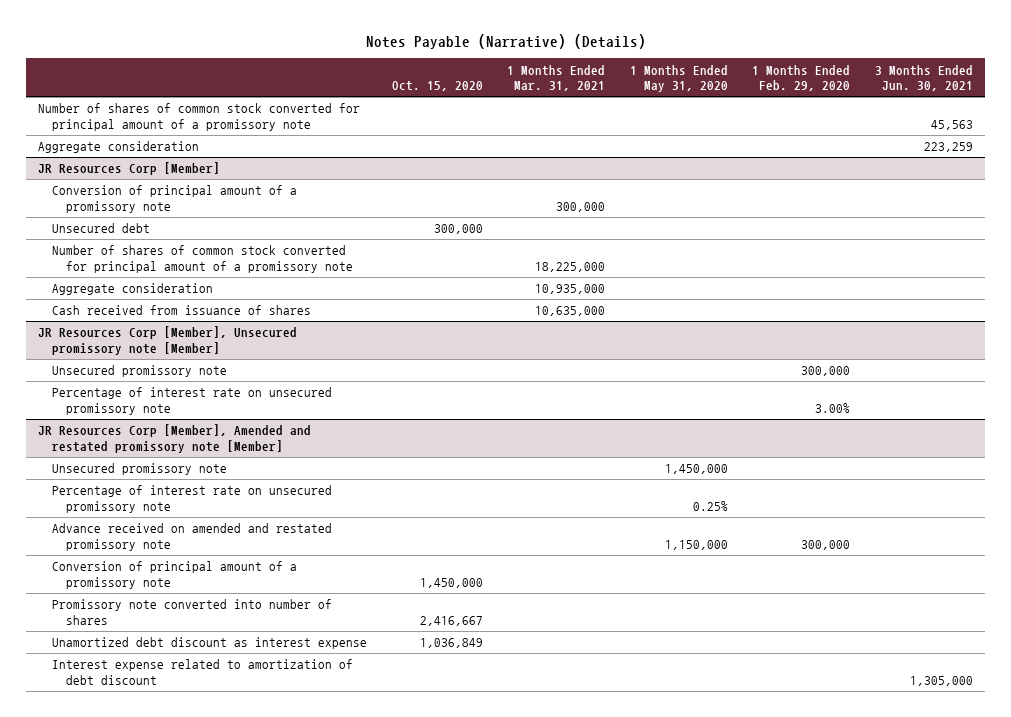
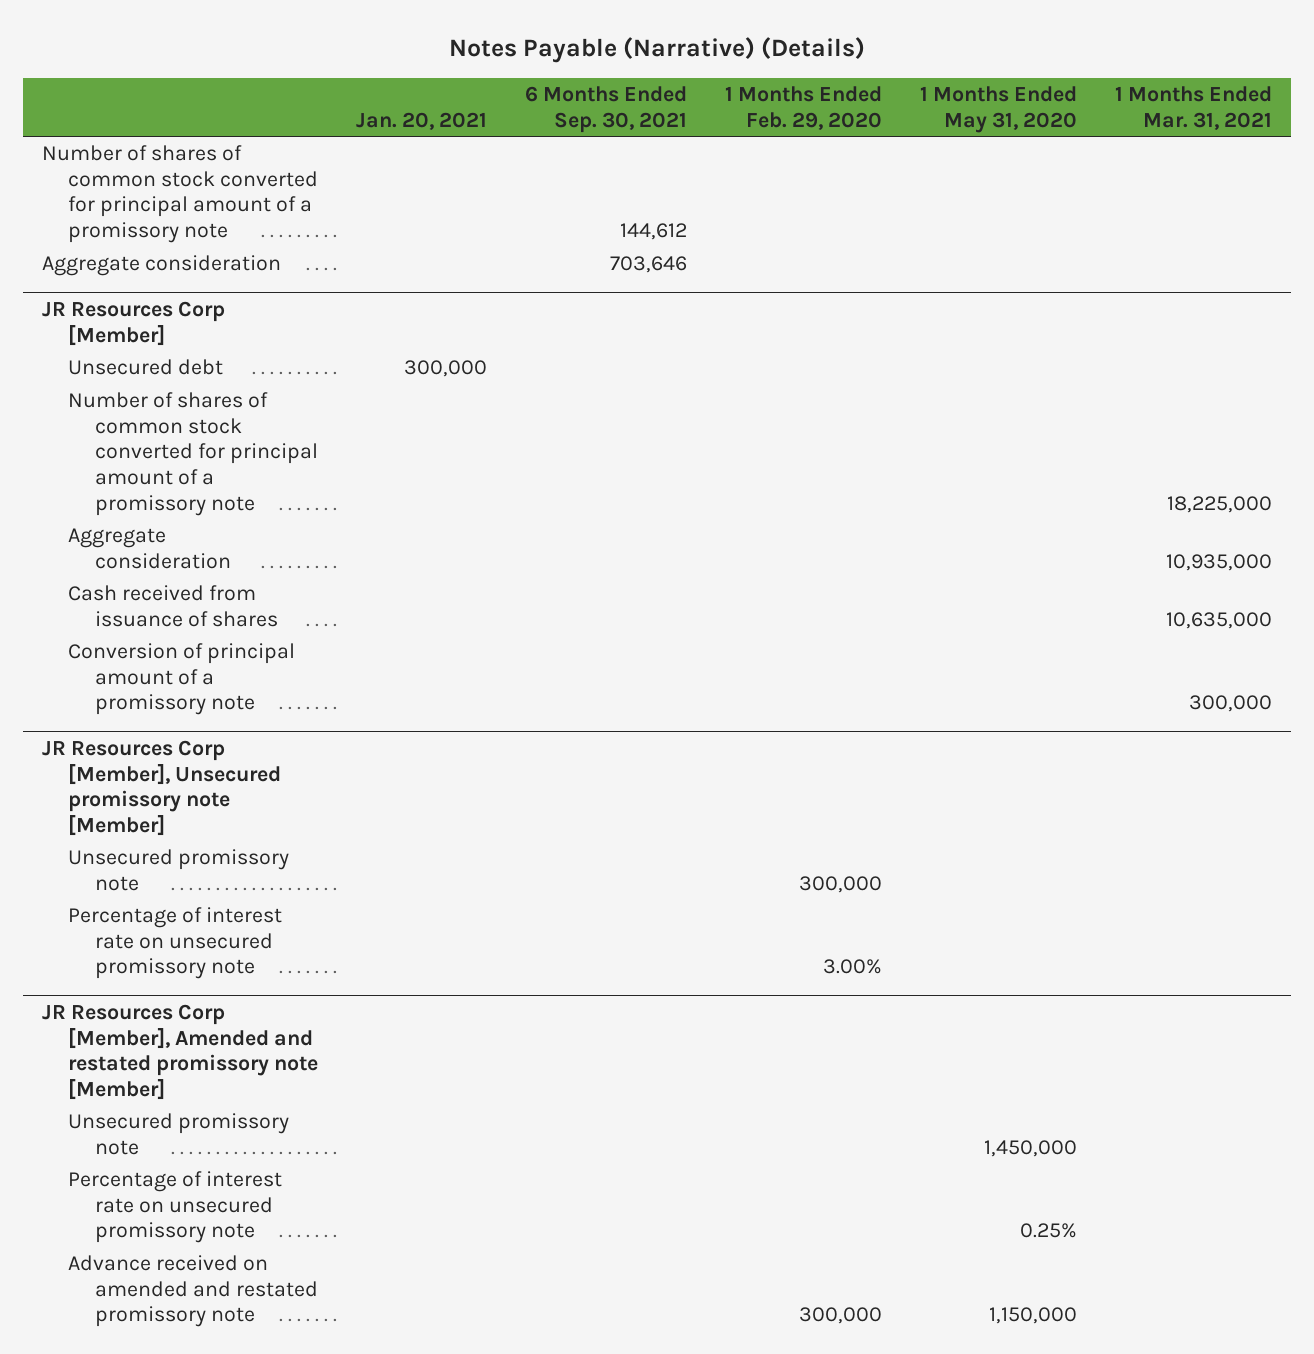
- | Oct. 15, 2020 | 1 Months Ended Mar. 31, 2021 | 1 Months Ended May 31, 2020 | 1 Months Ended Feb. 29, 2020 | 3 Months Ended Jun. 30, 2021
+ | Jan. 20, 2021 | 6 Months Ended Sep. 30, 2021 | 1 Months Ended Feb. 29, 2020 | 1 Months Ended May 31, 2020 | 1 Months Ended Mar. 31, 2021
@ JR Resources Corp [Member]
moved down: Conversion of principal amount of a promissory note | | | | | 300,000
@ JR Resources Corp [Member], Amended and restated promissory note [Member]
- Conversion of principal amount of a promissory note | 1,450,000 | | | |
- Promissory note converted into number of shares | 2,416,667 | | | |
- Unamortized debt discount as interest expense | 1,036,849 | | | |
- Interest expense related to amortization of debt discount | | | | | 1,305,000

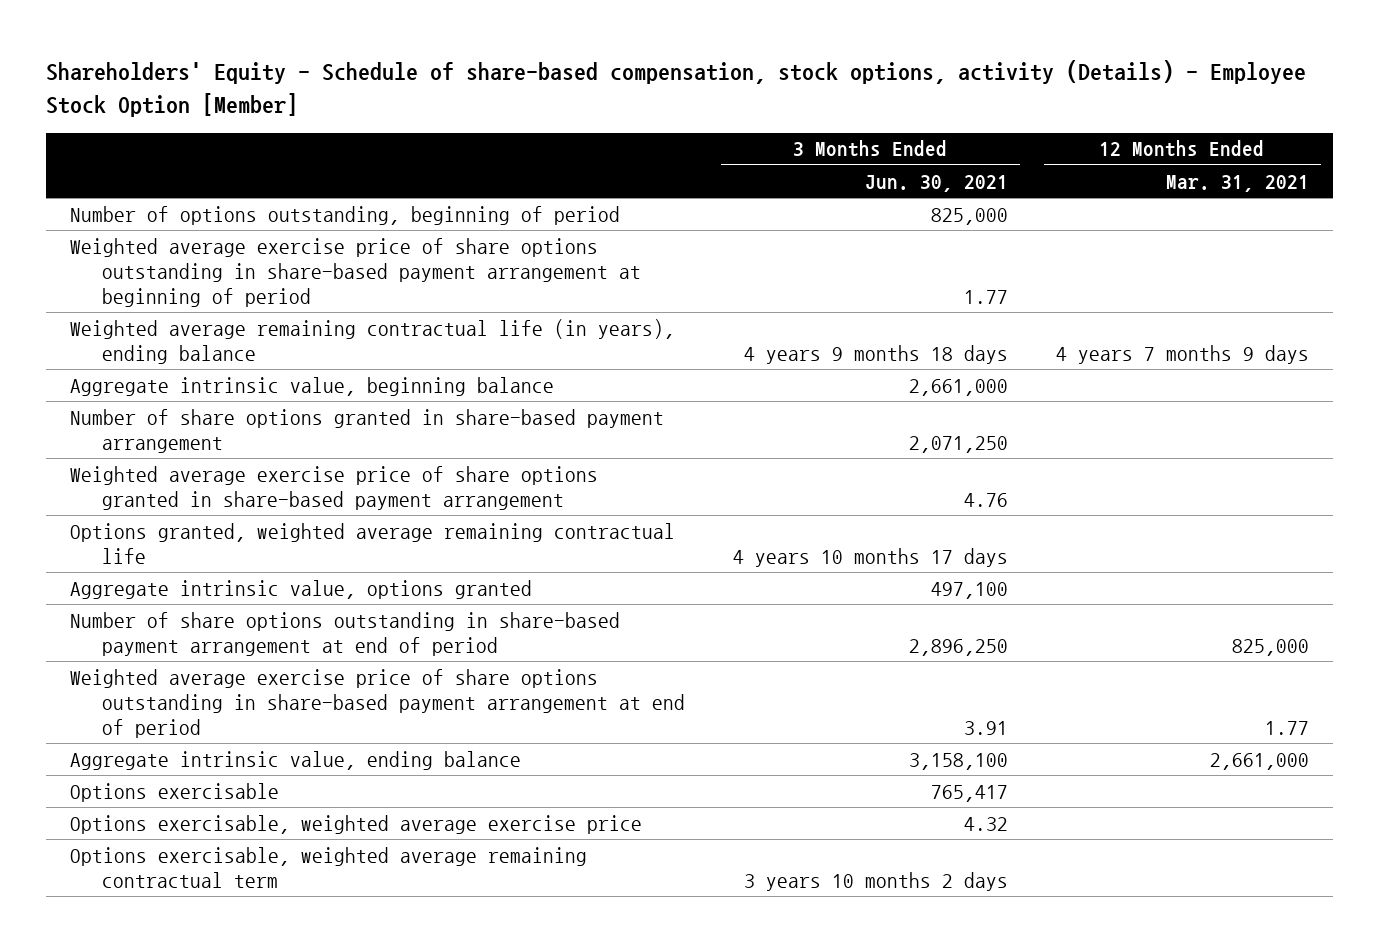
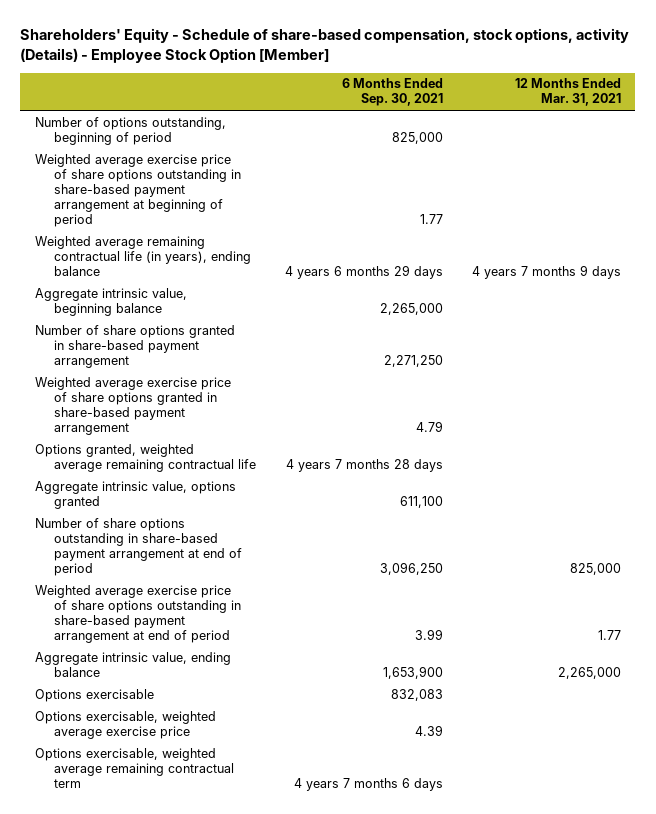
- | 3 Months Ended Jun. 30, 2021 | 12 Months Ended Mar. 31, 2021
+ | 6 Months Ended Sep. 30, 2021 | 12 Months Ended Mar. 31, 2021
- Aggregate intrinsic value, ending balance | 3,158,100 | 2,661,000
+ Aggregate intrinsic value, ending balance | 1,653,900 | 2,265,000

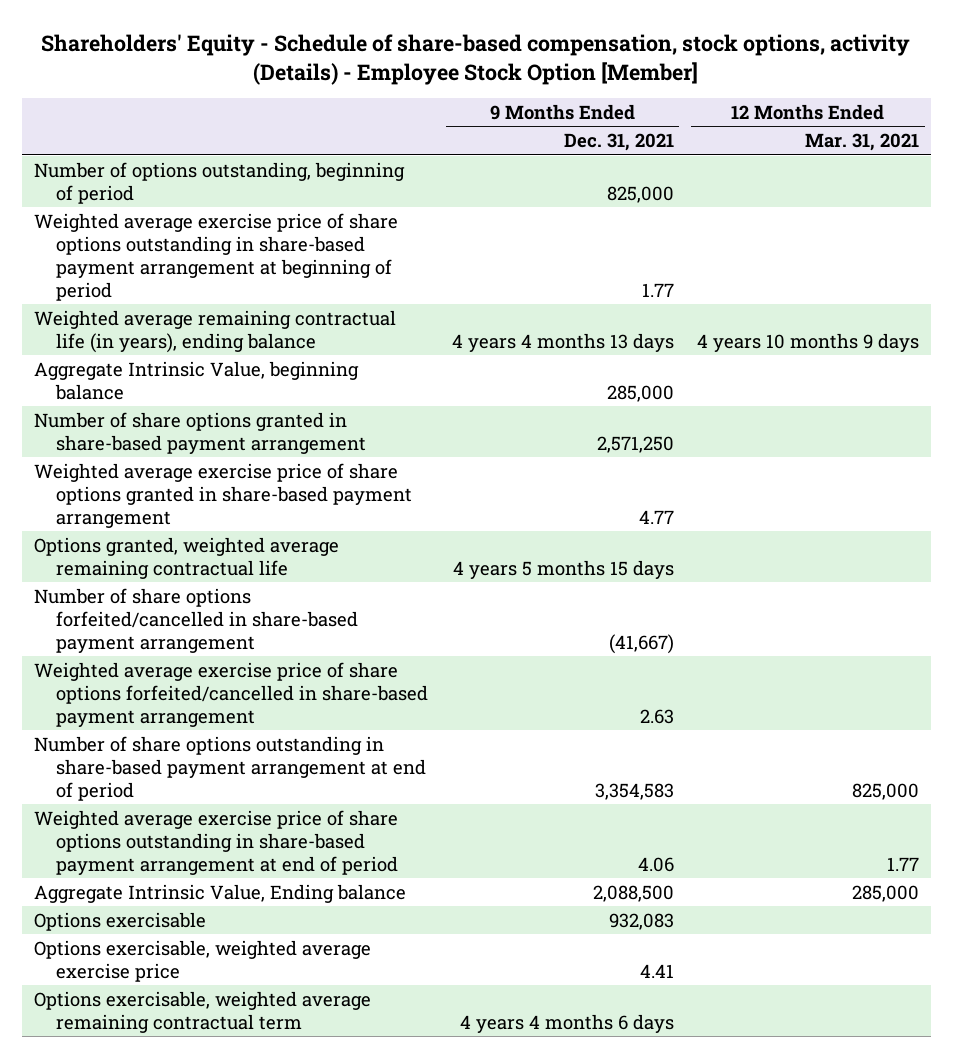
- | 6 Months Ended Sep. 30, 2021 | 12 Months Ended Mar. 31, 2021
+ | 9 Months Ended Dec. 31, 2021 | 12 Months Ended Mar. 31, 2021
- Weighted average remaining contractual life (in years), ending balance | 4 years 6 months 29 days | 4 years 7 months 9 days
- Aggregate intrinsic value, beginning balance | 2,265,000 |
+ Weighted average remaining contractual life (in years), ending balance | 4 years 4 months 13 days | 4 years 10 months 9 days
+ Aggregate Intrinsic Value, beginning balance | 285,000 |
- Aggregate intrinsic value, options granted | 611,100 |
+ Number of share options forfeited/cancelled in share-based payment arrangement | (41,667) |
+ Weighted average exercise price of share options forfeited/cancelled in share-based payment arrangement | 2.63 |
- Aggregate intrinsic value, ending balance | 1,653,900 | 2,265,000
+ Aggregate Intrinsic Value, Ending balance | 2,088,500 | 285,000

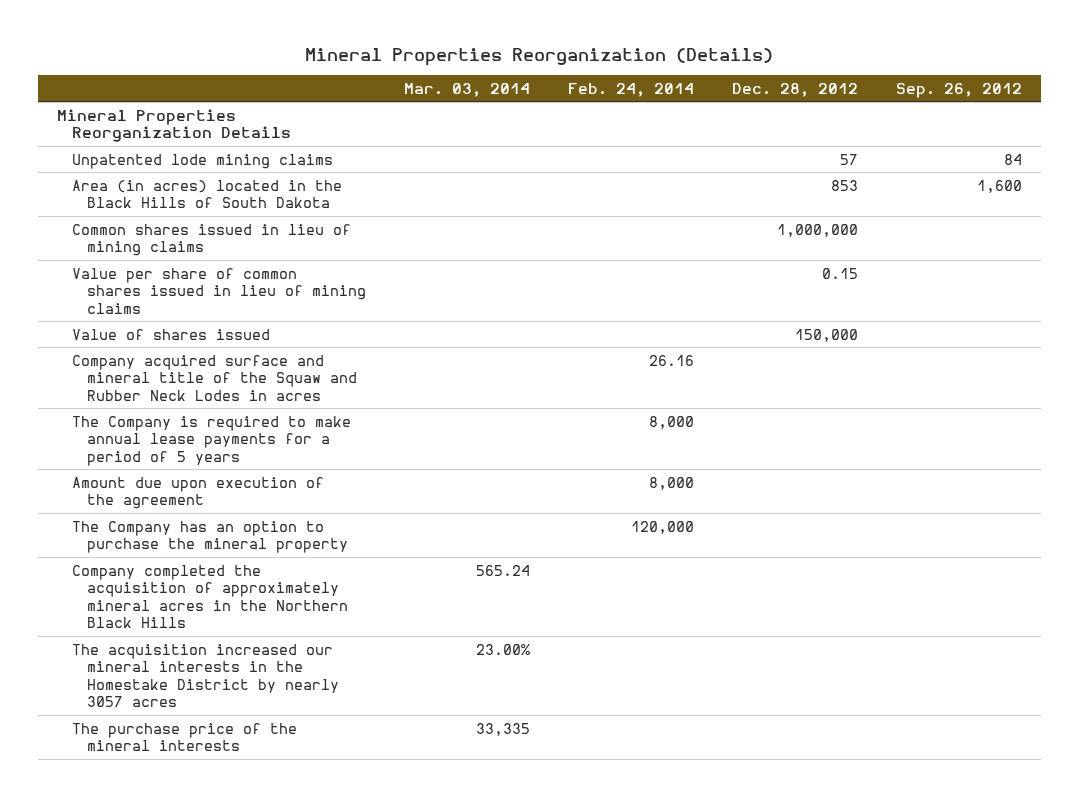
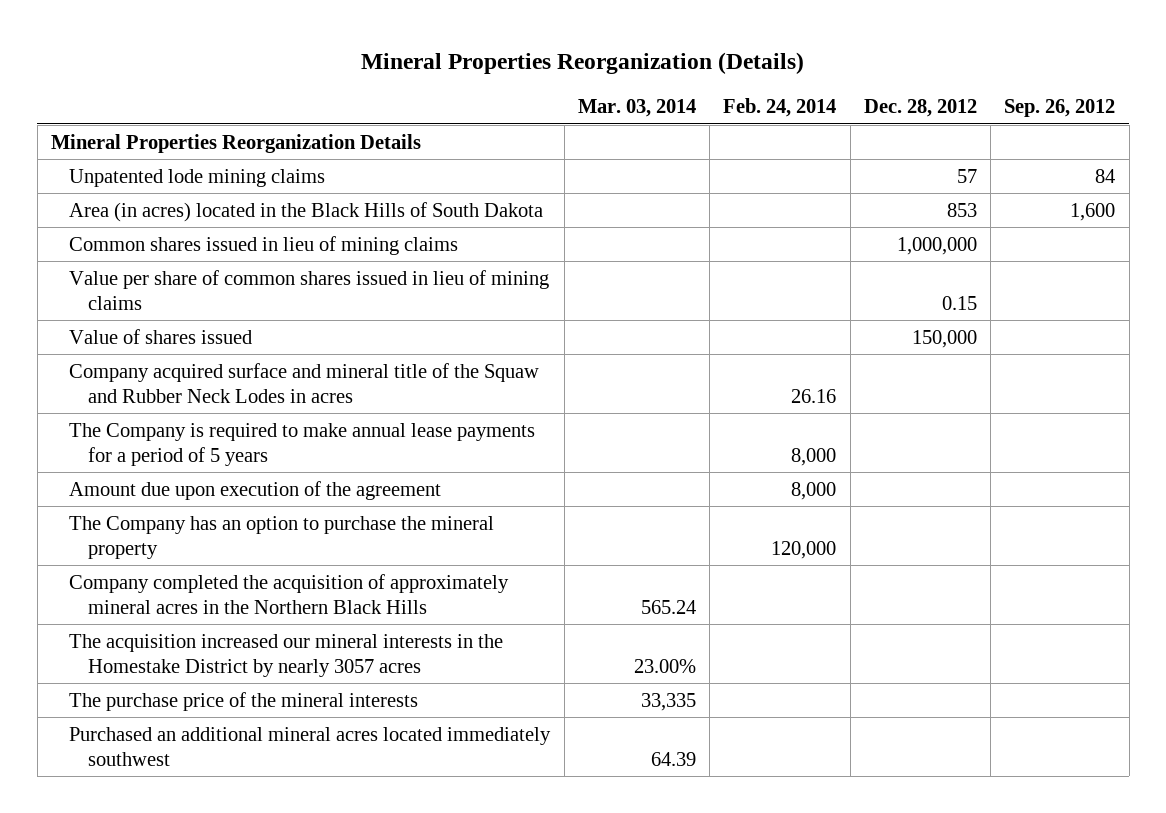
+ Purchased an additional mineral acres located immediately southwest | 64.39 | | |

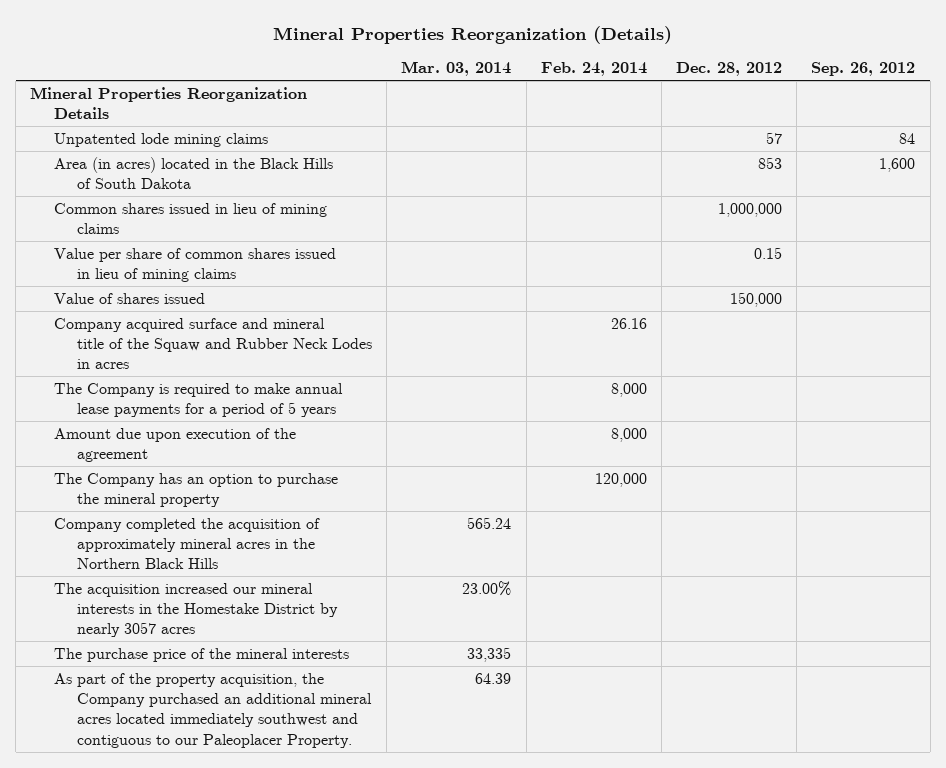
- Purchased an additional mineral acres located immediately southwest | 64.39 | | |
+ As part of the property acquisition, the Company purchased an additional mineral acres located immediately southwest and contiguous to our Paleoplacer Property. | 64.39 | | |

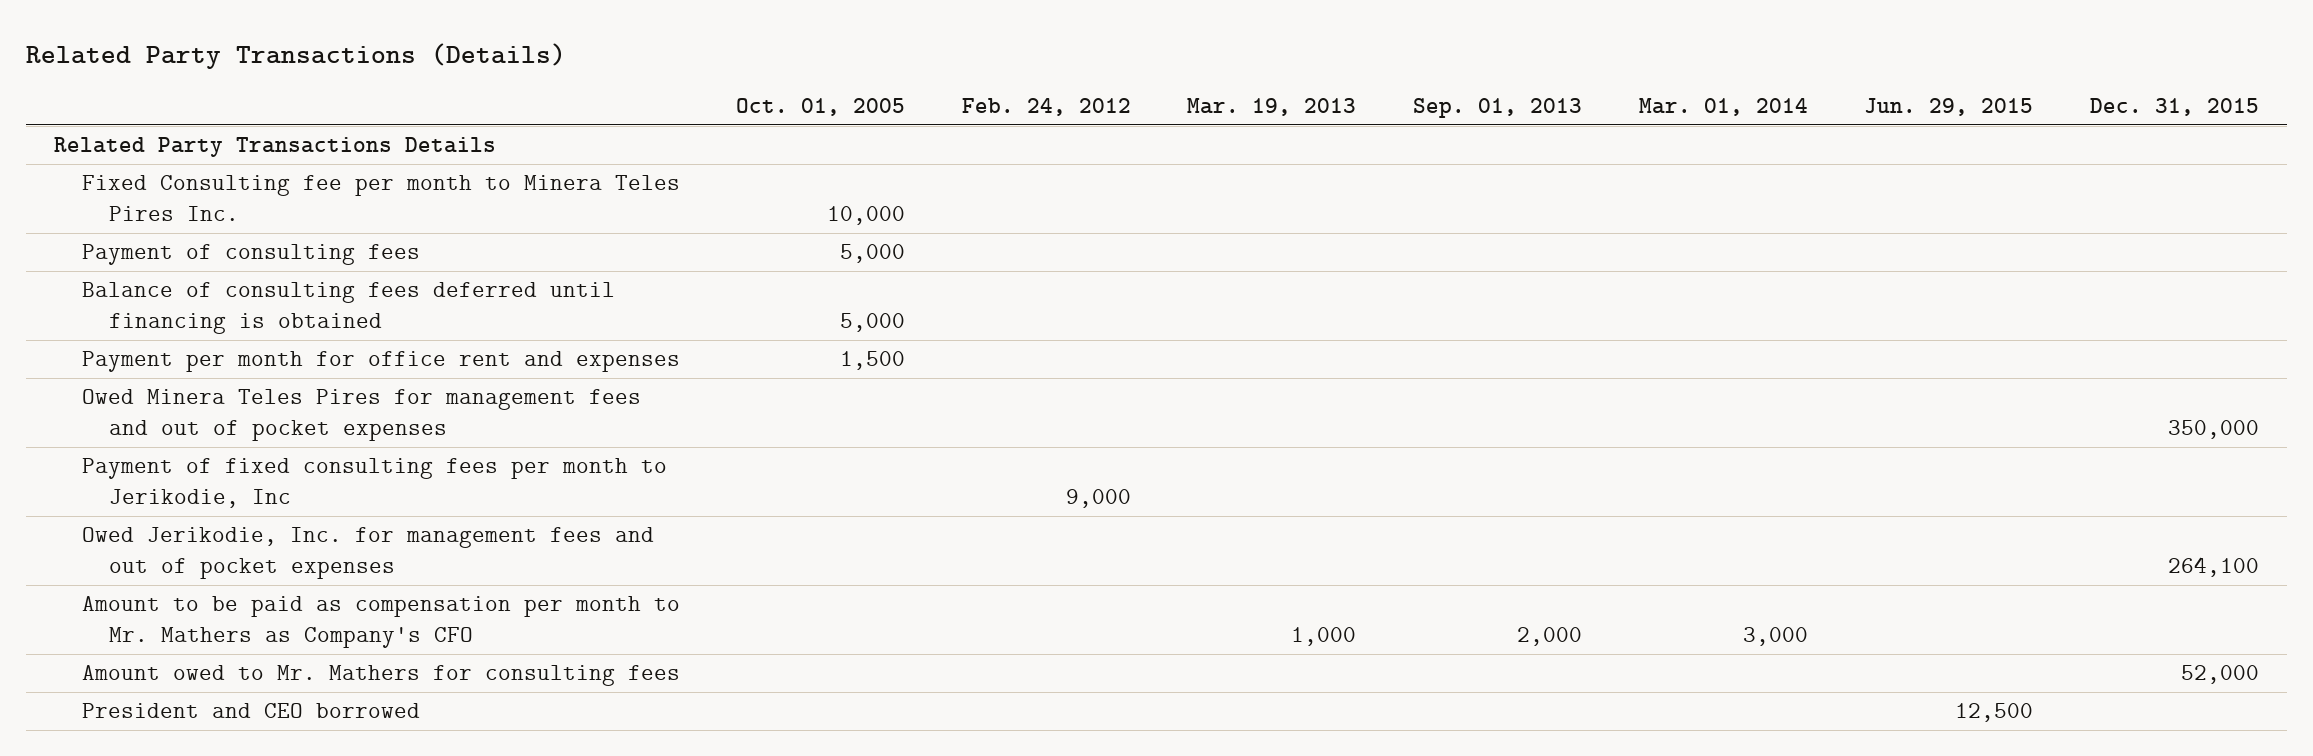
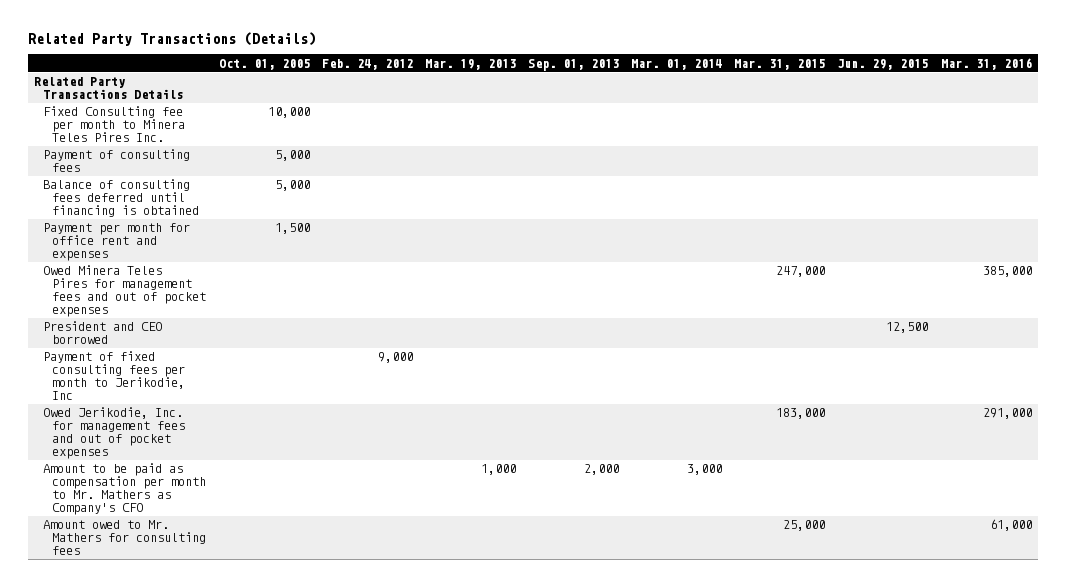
- | Oct. 01, 2005 | Feb. 24, 2012 | Mar. 19, 2013 | Sep. 01, 2013 | Mar. 01, 2014 | Jun. 29, 2015 | Dec. 31, 2015
+ | Oct. 01, 2005 | Feb. 24, 2012 | Mar. 19, 2013 | Sep. 01, 2013 | Mar. 01, 2014 | Mar. 31, 2015 | Jun. 29, 2015 | Mar. 31, 2016
moved up: President and CEO borrowed | | | | | | | 12,500 |

